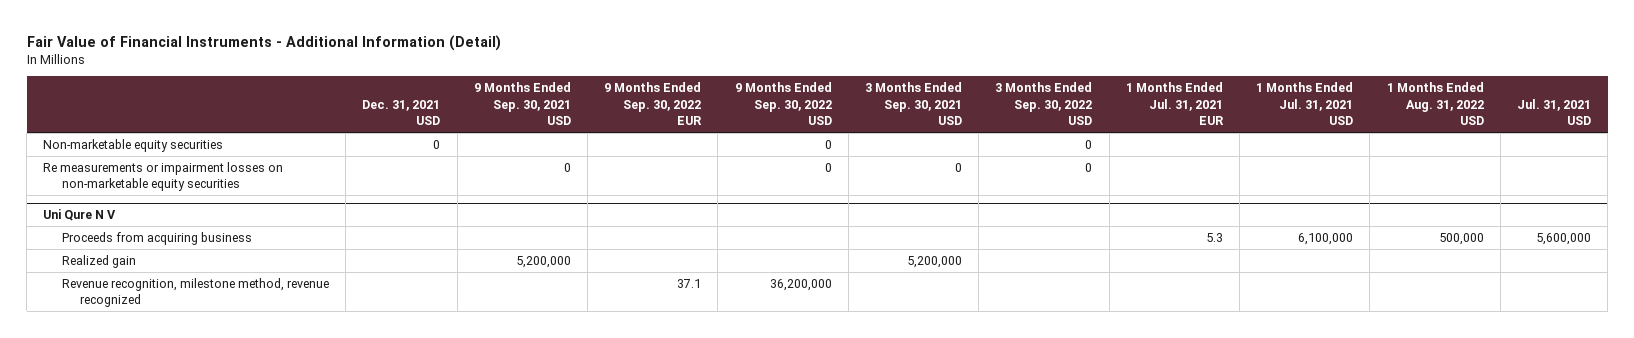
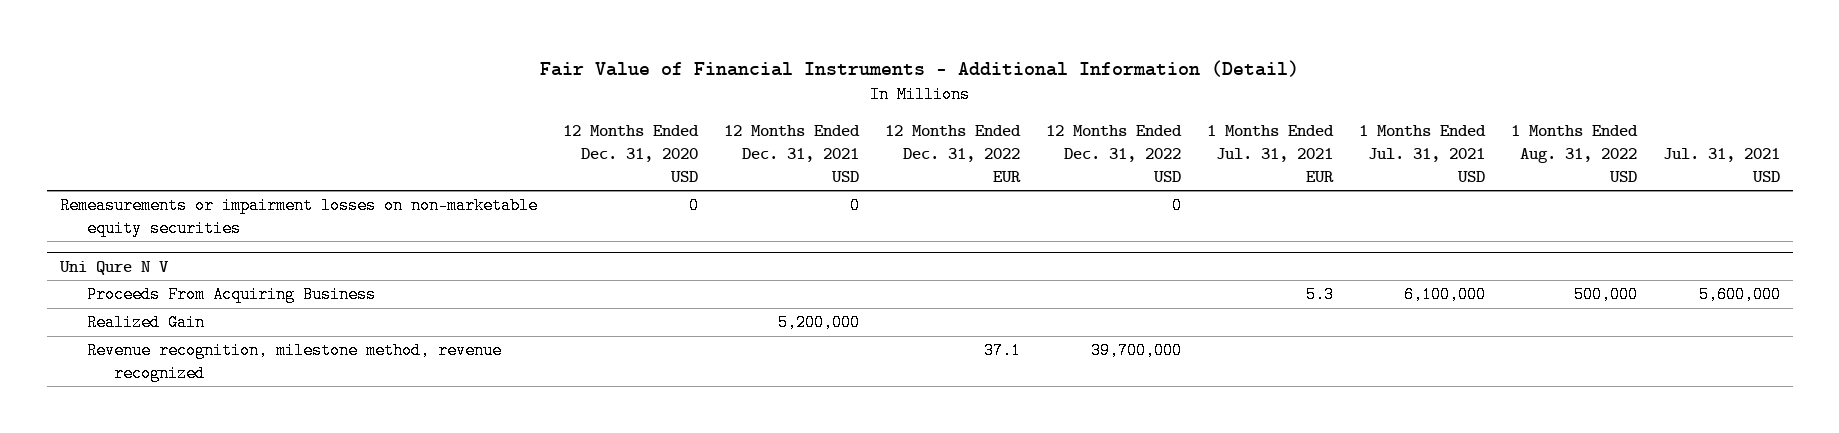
- | Dec. 31, 2021 USD | 9 Months Ended Sep. 30, 2021 USD | 9 Months Ended Sep. 30, 2022 EUR | 9 Months Ended Sep. 30, 2022 USD | 3 Months Ended Sep. 30, 2021 USD | 3 Months Ended Sep. 30, 2022 USD | 1 Months Ended Jul. 31, 2021 EUR | 1 Months Ended Jul. 31, 2021 USD | 1 Months Ended Aug. 31, 2022 USD | Jul. 31, 2021 USD
+ | 12 Months Ended Dec. 31, 2020 USD | 12 Months Ended Dec. 31, 2021 USD | 12 Months Ended Dec. 31, 2022 EUR | 12 Months Ended Dec. 31, 2022 USD | 1 Months Ended Jul. 31, 2021 EUR | 1 Months Ended Jul. 31, 2021 USD | 1 Months Ended Aug. 31, 2022 USD | Jul. 31, 2021 USD
- Non-marketable equity securities | 0 | | | 0 | | 0 | | | |
- Re measurements or impairment losses on non-marketable equity securities | | 0 | | 0 | 0 | 0 | | | |
+ Remeasurements or impairment losses on non-marketable equity securities | 0 | 0 | | 0 | | | |
@ Uni Qure N V
- Proceeds from acquiring business | | | | | | | 5.3 | 6,100,000 | 500,000 | 5,600,000
- Realized gain | | 5,200,000 | | | 5,200,000 | | | | |
+ Proceeds From Acquiring Business | | | | | 5.3 | 6,100,000 | 500,000 | 5,600,000
+ Realized Gain | | 5,200,000 | | | | | |

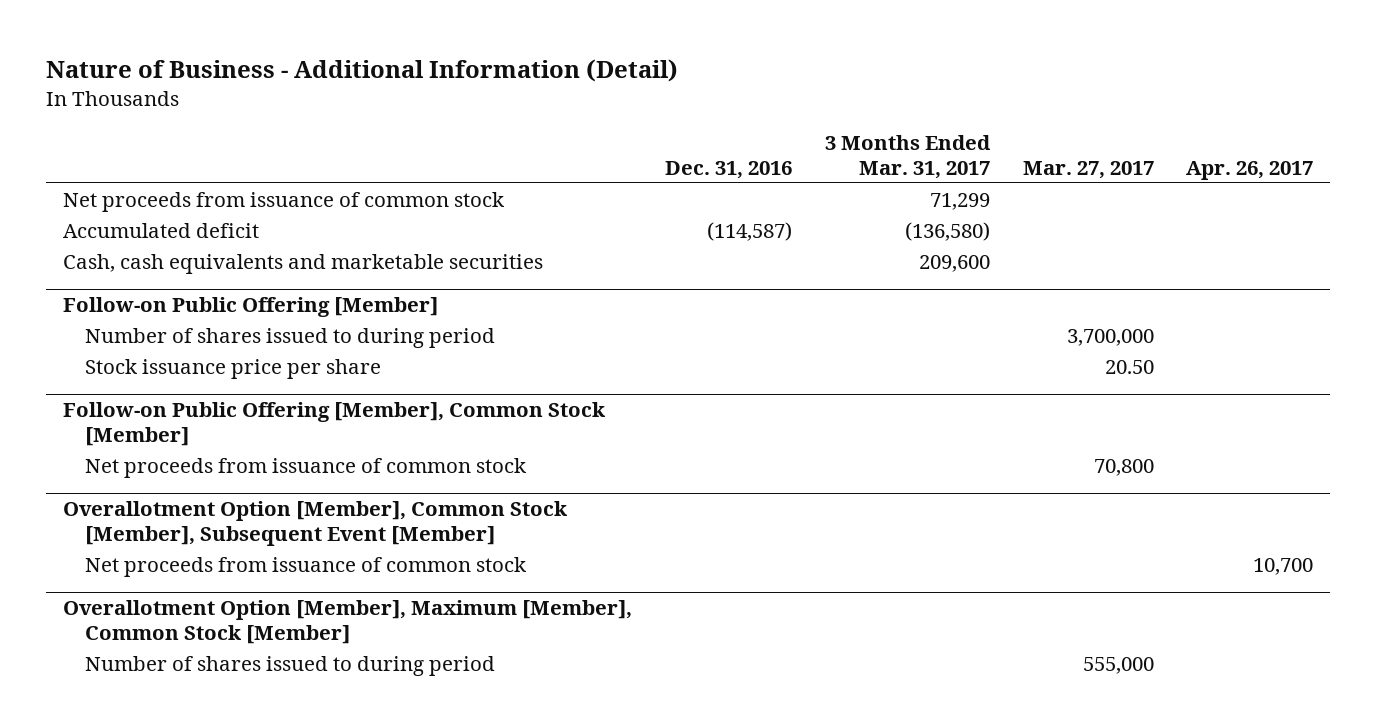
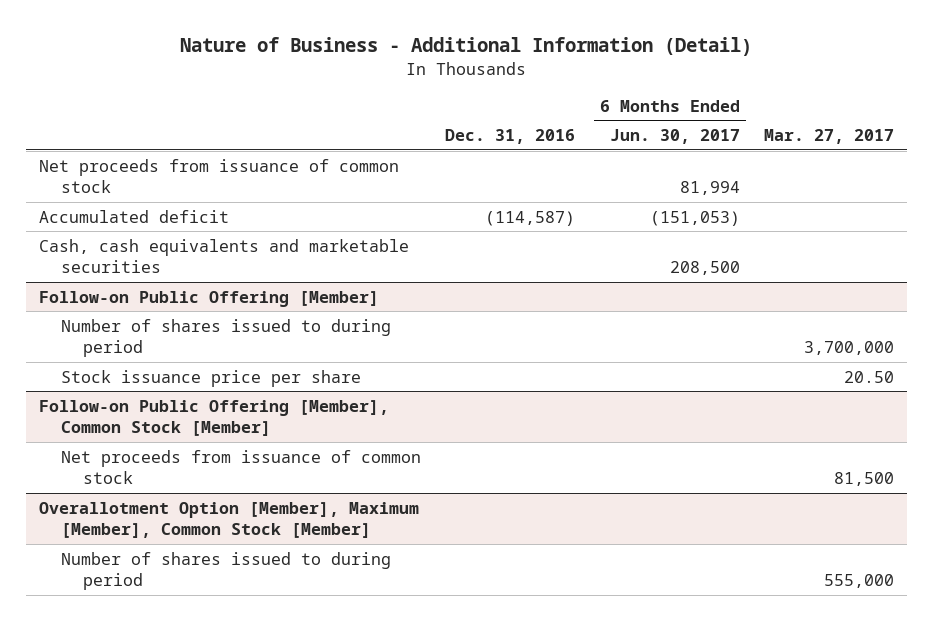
- | Dec. 31, 2016 | 3 Months Ended Mar. 31, 2017 | Mar. 27, 2017 | Apr. 26, 2017
+ | Dec. 31, 2016 | 6 Months Ended Jun. 30, 2017 | Mar. 27, 2017
@ Follow-on Public Offering [Member], Common Stock [Member]
- Net proceeds from issuance of common stock | | | 70,800 |
- Overallotment Option [Member], Common Stock [Member], Subsequent Event [Member]
- Net proceeds from issuance of common stock | | | | 10,700
@ Follow-on Public Offering [Member], Common Stock [Member]
+ Net proceeds from issuance of common stock | | | 81,500

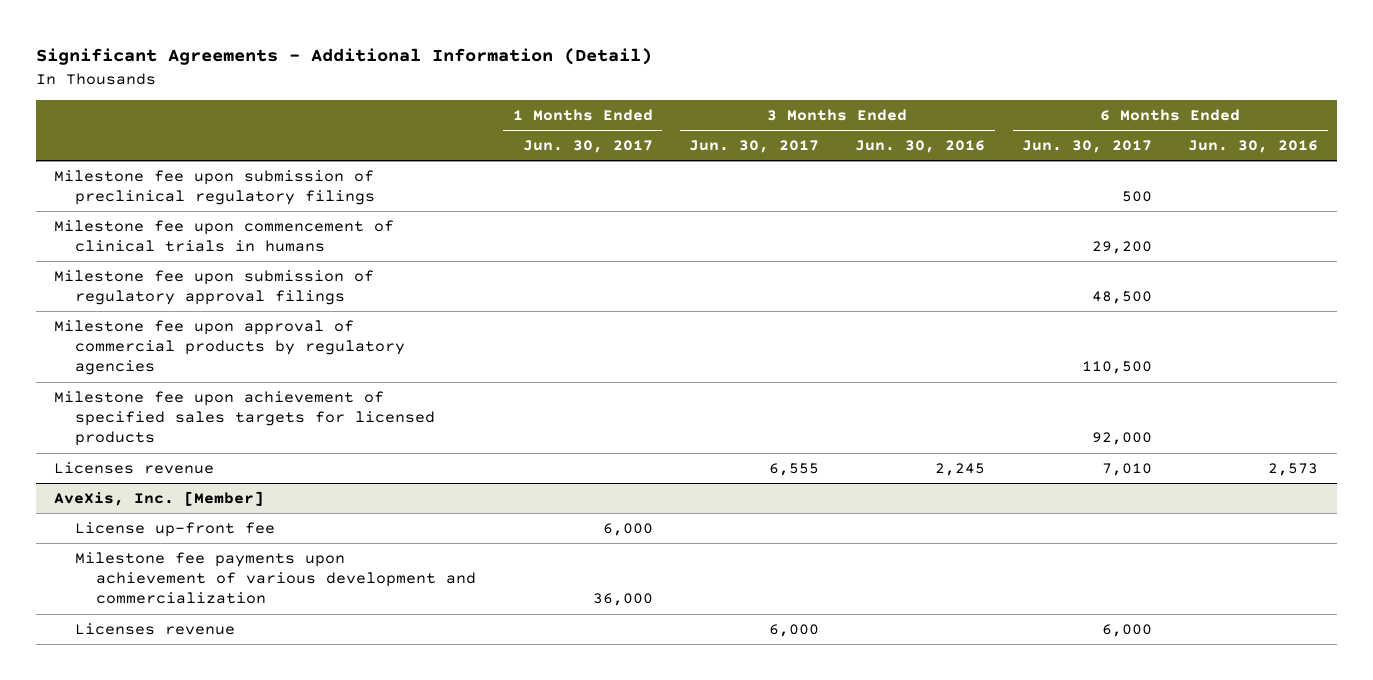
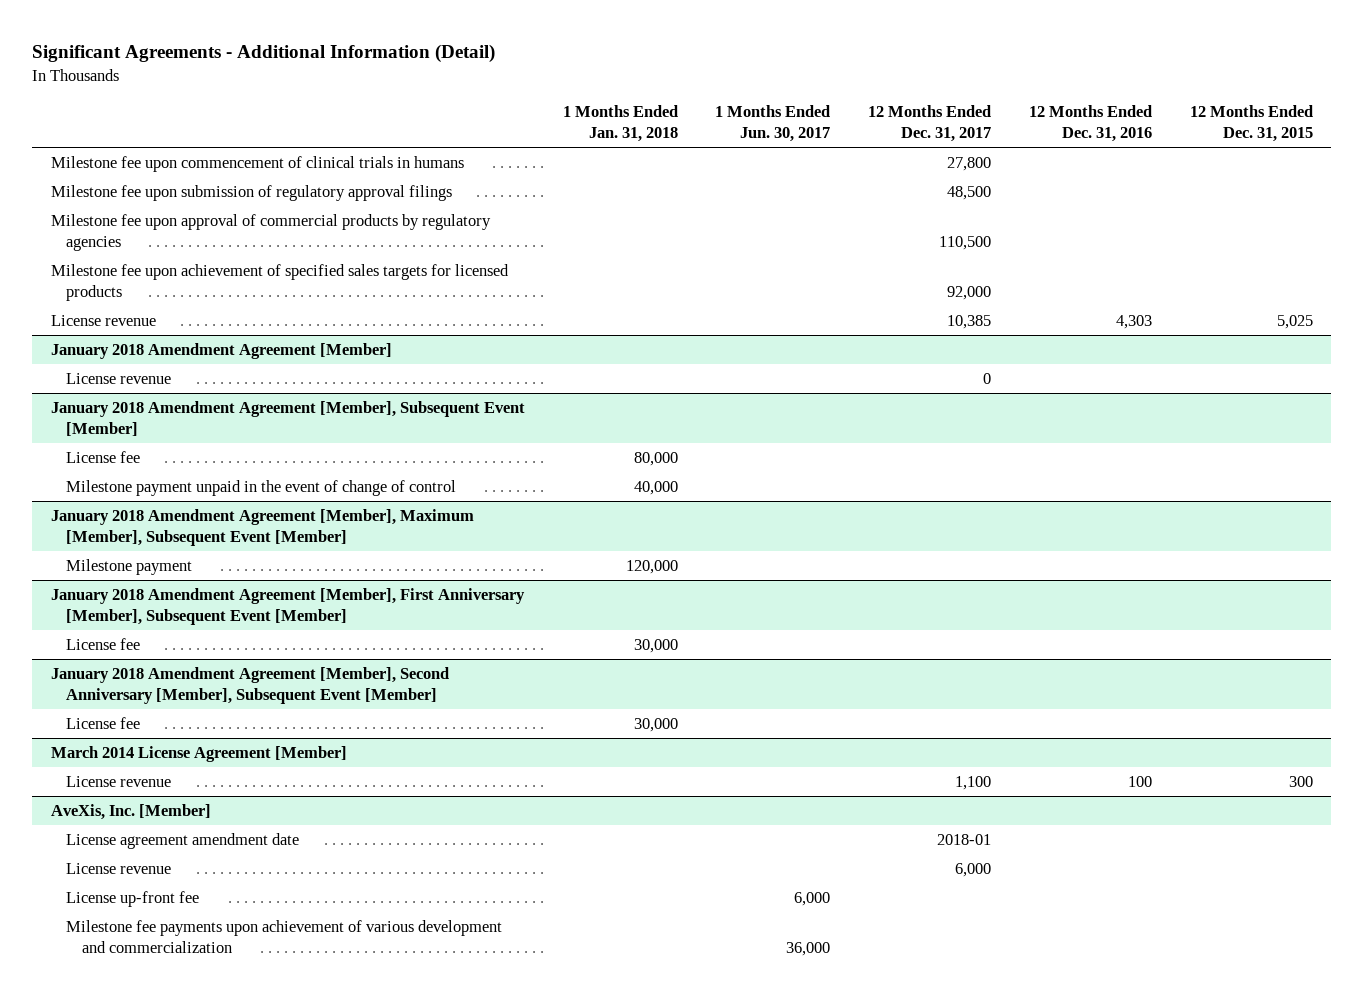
- | 1 Months Ended Jun. 30, 2017 | 3 Months Ended Jun. 30, 2017 | 3 Months Ended Jun. 30, 2016 | 6 Months Ended Jun. 30, 2017 | 6 Months Ended Jun. 30, 2016
+ | 1 Months Ended Jan. 31, 2018 | 1 Months Ended Jun. 30, 2017 | 12 Months Ended Dec. 31, 2017 | 12 Months Ended Dec. 31, 2016 | 12 Months Ended Dec. 31, 2015
- Milestone fee upon submission of preclinical regulatory filings | | | | 500 |
- Licenses revenue | | 6,555 | 2,245 | 7,010 | 2,573
+ License revenue | | | 10,385 | 4,303 | 5,025
+ January 2018 Amendment Agreement [Member]
+ License revenue | | | 0 | |
+ January 2018 Amendment Agreement [Member], Subsequent Event [Member]
+ License fee | 80,000 | | | |
+ Milestone payment unpaid in the event of change of control | 40,000 | | | |
+ January 2018 Amendment Agreement [Member], Maximum [Member], Subsequent Event [Member]
+ Milestone payment | 120,000 | | | |
+ January 2018 Amendment Agreement [Member], First Anniversary [Member], Subsequent Event [Member]
+ License fee | 30,000 | | | |
+ January 2018 Amendment Agreement [Member], Second Anniversary [Member], Subsequent Event [Member]
+ License fee | 30,000 | | | |
+ March 2014 License Agreement [Member]
+ License revenue | | | 1,100 | 100 | 300
@ AveXis, Inc. [Member]
+ License agreement amendment date | | | 2018-01 | |
+ License revenue | | | 6,000 | |
- Licenses revenue | | 6,000 | | 6,000 |

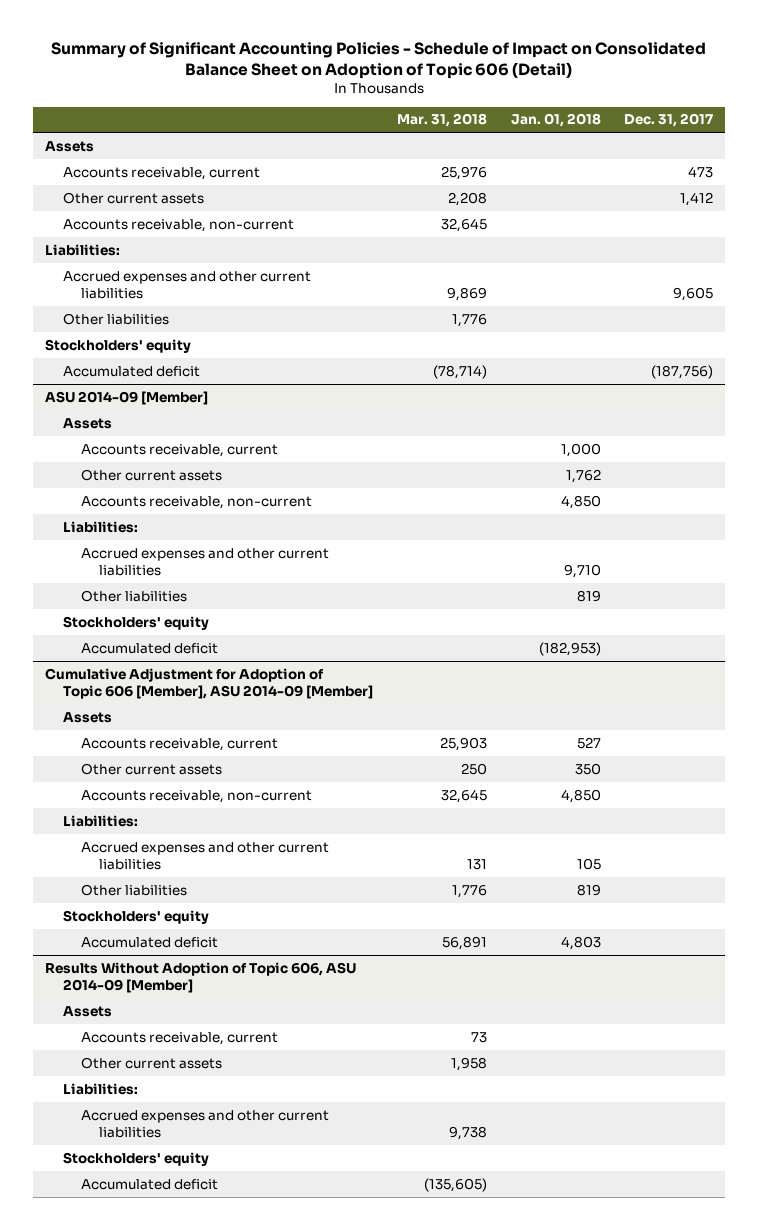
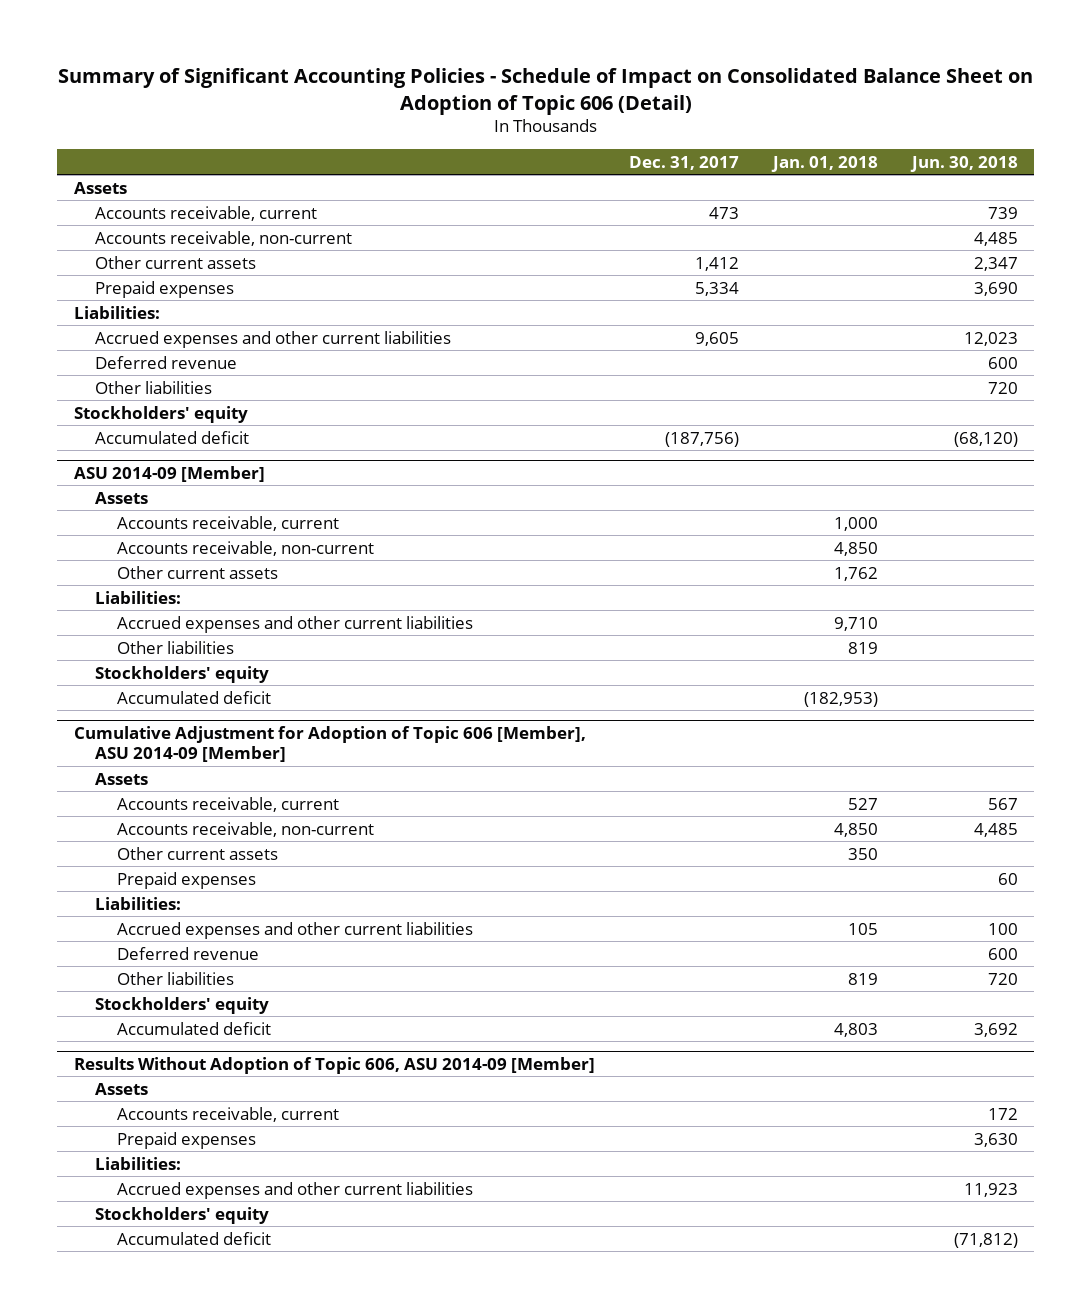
- | Mar. 31, 2018 | Jan. 01, 2018 | Dec. 31, 2017
+ | Dec. 31, 2017 | Jan. 01, 2018 | Jun. 30, 2018
moved down: Other current assets | 1,412 | | 2,347
+ Prepaid expenses | 5,334 | | 3,690
+ Deferred revenue | | | 600
@ ASU 2014-09 [Member]
moved down: Other current assets | | 1,762 |
@ Cumulative Adjustment for Adoption of Topic 606 [Member], ASU 2014-09 [Member]
moved down: Other current assets | | 350 |
+ Prepaid expenses | | | 60
+ Deferred revenue | | | 600
@ Results Without Adoption of Topic 606, ASU 2014-09 [Member]
- Other current assets | 1,958 | |
+ Prepaid expenses | | | 3,630

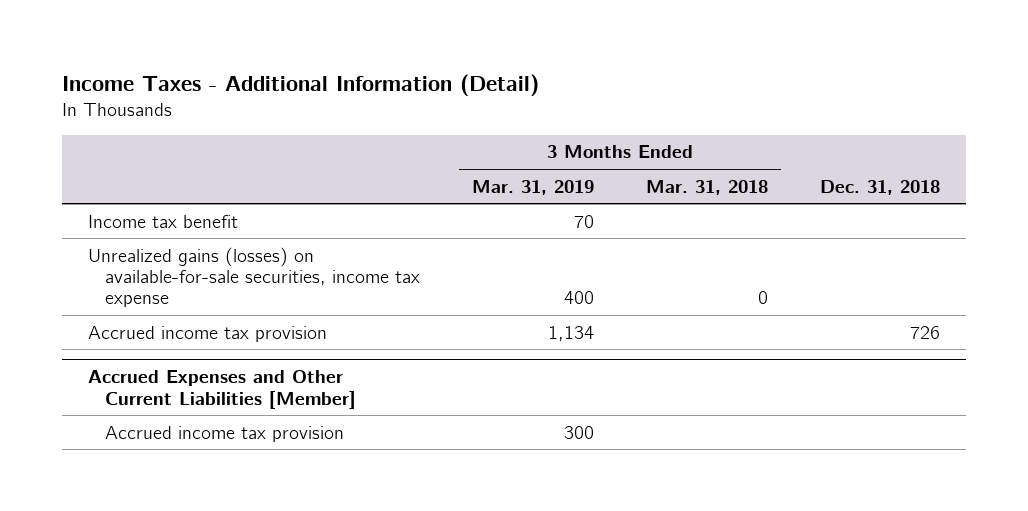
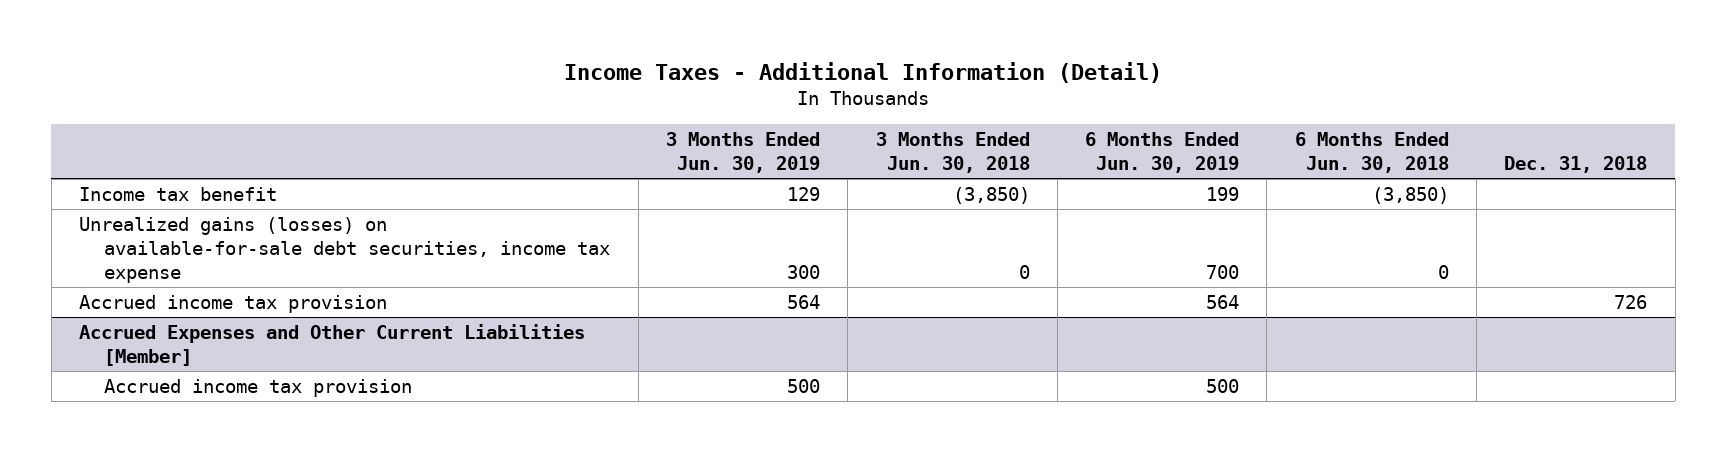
- | 3 Months Ended Mar. 31, 2019 | 3 Months Ended Mar. 31, 2018 | Dec. 31, 2018
+ | 3 Months Ended Jun. 30, 2019 | 3 Months Ended Jun. 30, 2018 | 6 Months Ended Jun. 30, 2019 | 6 Months Ended Jun. 30, 2018 | Dec. 31, 2018
- Unrealized gains (losses) on available-for-sale securities, income tax expense | 400 | 0 |
+ Unrealized gains (losses) on available-for-sale debt securities, income tax expense | 300 | 0 | 700 | 0 |

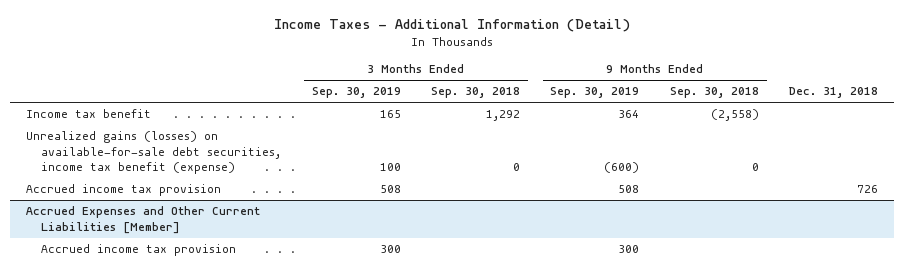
- | 3 Months Ended Jun. 30, 2019 | 3 Months Ended Jun. 30, 2018 | 6 Months Ended Jun. 30, 2019 | 6 Months Ended Jun. 30, 2018 | Dec. 31, 2018
+ | 3 Months Ended Sep. 30, 2019 | 3 Months Ended Sep. 30, 2018 | 9 Months Ended Sep. 30, 2019 | 9 Months Ended Sep. 30, 2018 | Dec. 31, 2018
- Unrealized gains (losses) on available-for-sale debt securities, income tax expense | 300 | 0 | 700 | 0 |
+ Unrealized gains (losses) on available-for-sale debt securities, income tax benefit (expense) | 100 | 0 | (600) | 0 |

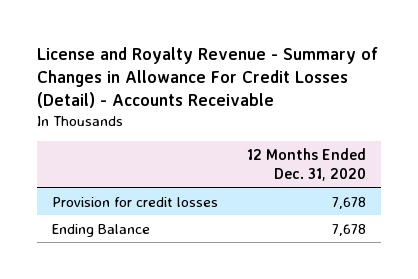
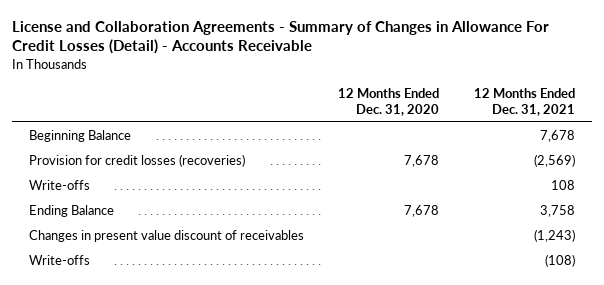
- License and Royalty Revenue - Summary of Changes in Allowance For Credit Losses (Detail) - Accounts Receivable
+ License and Collaboration Agreements - Summary of Changes in Allowance For Credit Losses (Detail) - Accounts Receivable
- | 12 Months Ended Dec. 31, 2020
+ | 12 Months Ended Dec. 31, 2020 | 12 Months Ended Dec. 31, 2021
- Provision for credit losses | 7,678
+ Beginning Balance | | 7,678
+ Provision for credit losses (recoveries) | 7,678 | (2,569)
+ Write-offs | | 108
+ Changes in present value discount of receivables | | (1,243)
+ Write-offs | | (108)

